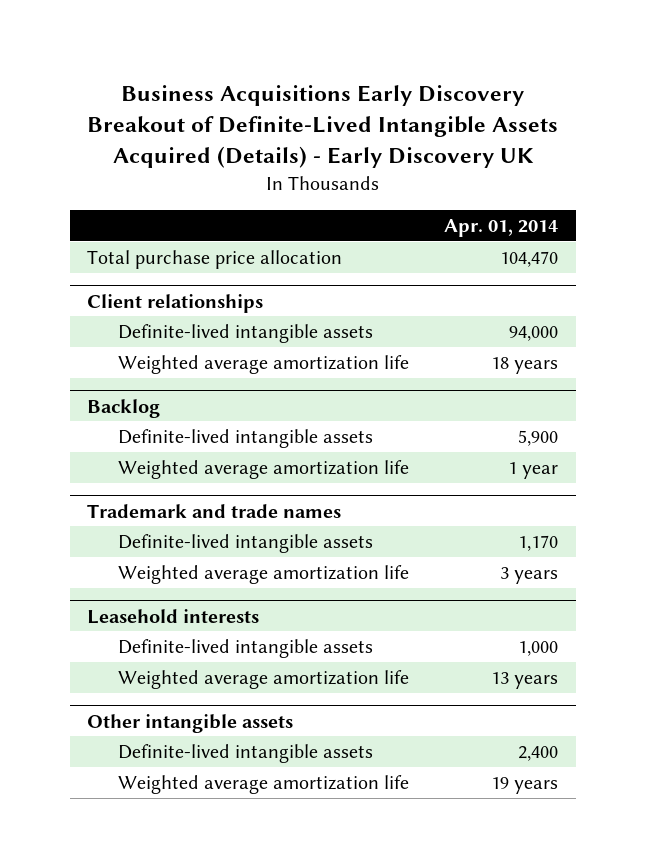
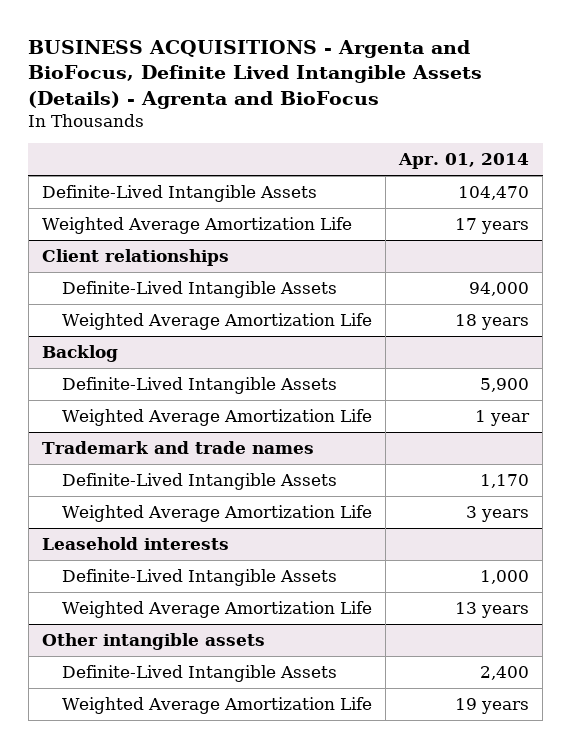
- Business Acquisitions Early Discovery Breakout of Definite-Lived Intangible Assets Acquired (Details) - Early Discovery UK
+ BUSINESS ACQUISITIONS - Argenta and BioFocus, Definite Lived Intangible Assets (Details) - Agrenta and BioFocus
- Total purchase price allocation | 104,470
+ Definite-Lived Intangible Assets | 104,470
+ Weighted Average Amortization Life | 17 years
@ Client relationships
- Definite-lived intangible assets | 94,000
- Weighted average amortization life | 18 years
+ Definite-Lived Intangible Assets | 94,000
+ Weighted Average Amortization Life | 18 years
@ Backlog
- Definite-lived intangible assets | 5,900
- Weighted average amortization life | 1 year
+ Definite-Lived Intangible Assets | 5,900
+ Weighted Average Amortization Life | 1 year
@ Trademark and trade names
- Definite-lived intangible assets | 1,170
- Weighted average amortization life | 3 years
+ Definite-Lived Intangible Assets | 1,170
+ Weighted Average Amortization Life | 3 years
@ Leasehold interests
- Definite-lived intangible assets | 1,000
- Weighted average amortization life | 13 years
+ Definite-Lived Intangible Assets | 1,000
+ Weighted Average Amortization Life | 13 years
@ Other intangible assets
- Definite-lived intangible assets | 2,400
- Weighted average amortization life | 19 years
+ Definite-Lived Intangible Assets | 2,400
+ Weighted Average Amortization Life | 19 years

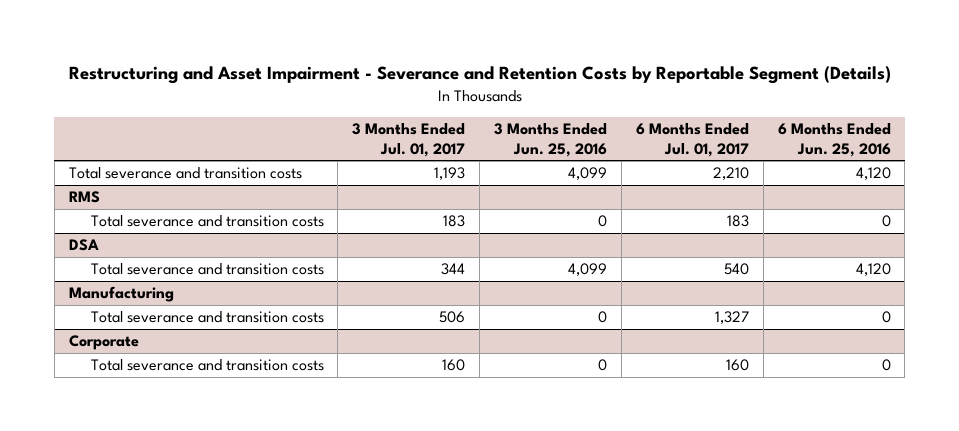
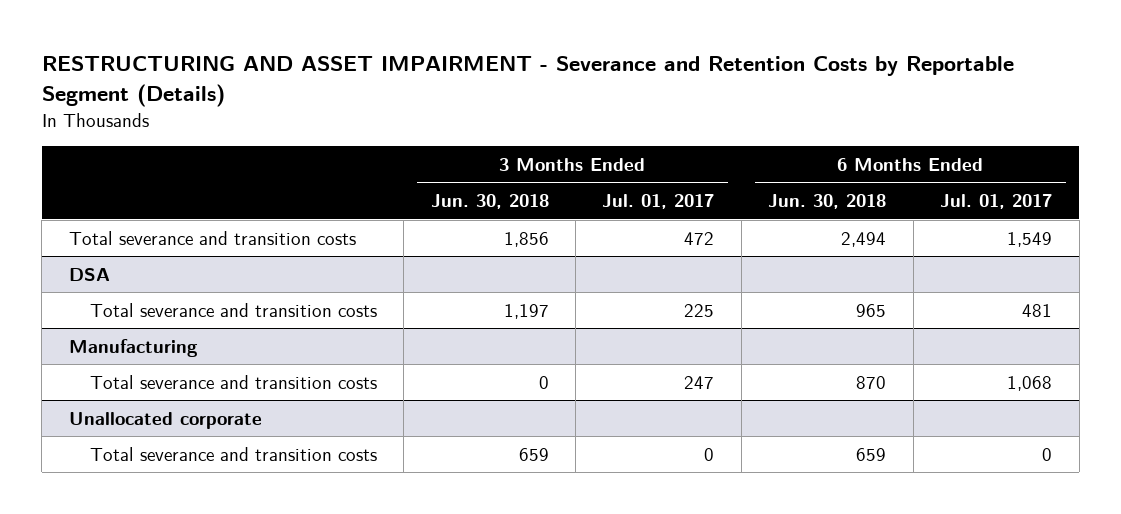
- Restructuring and Asset Impairment - Severance and Retention Costs by Reportable Segment (Details)
+ RESTRUCTURING AND ASSET IMPAIRMENT - Severance and Retention Costs by Reportable Segment (Details)
- | 3 Months Ended Jul. 01, 2017 | 3 Months Ended Jun. 25, 2016 | 6 Months Ended Jul. 01, 2017 | 6 Months Ended Jun. 25, 2016
+ | 3 Months Ended Jun. 30, 2018 | 3 Months Ended Jul. 01, 2017 | 6 Months Ended Jun. 30, 2018 | 6 Months Ended Jul. 01, 2017
- Total severance and transition costs | 1,193 | 4,099 | 2,210 | 4,120
- RMS
- Total severance and transition costs | 183 | 0 | 183 | 0
+ Total severance and transition costs | 1,856 | 472 | 2,494 | 1,549
@ DSA
- Total severance and transition costs | 344 | 4,099 | 540 | 4,120
+ Total severance and transition costs | 1,197 | 225 | 965 | 481
@ Manufacturing
- Total severance and transition costs | 506 | 0 | 1,327 | 0
- Corporate
- Total severance and transition costs | 160 | 0 | 160 | 0
@ Manufacturing
+ Total severance and transition costs | 0 | 247 | 870 | 1,068
+ Unallocated corporate
+ Total severance and transition costs | 659 | 0 | 659 | 0

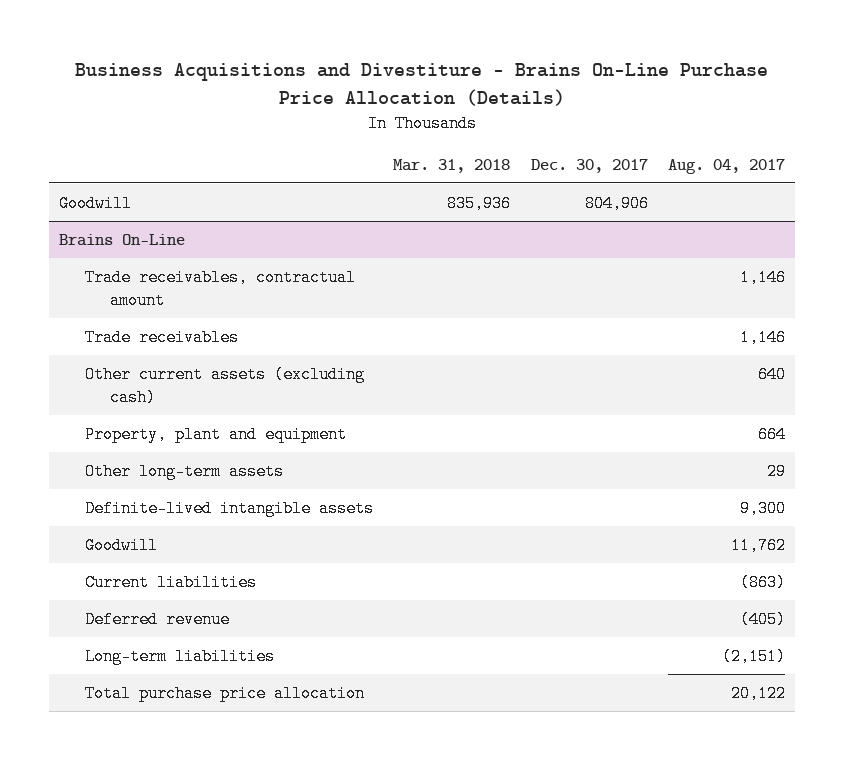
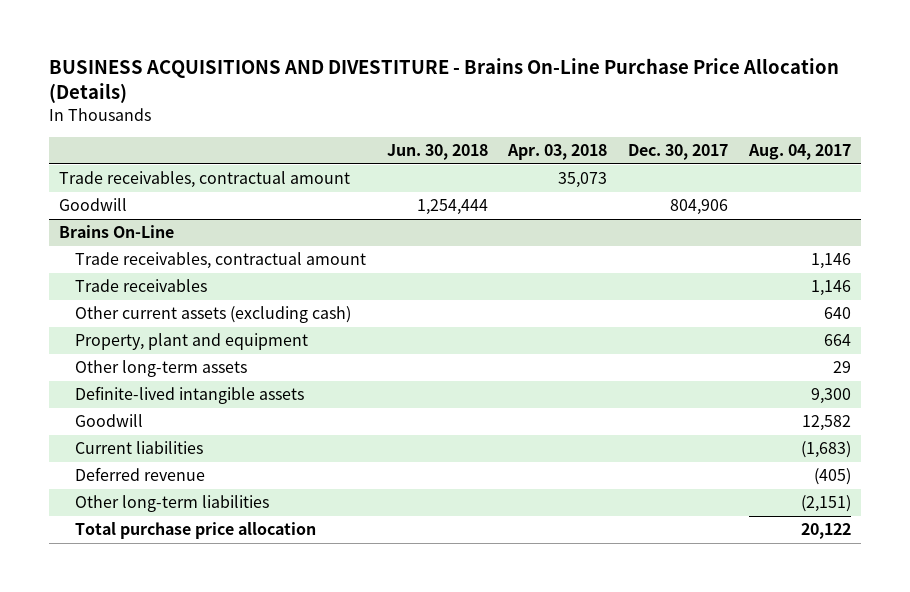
- Business Acquisitions and Divestiture - Brains On-Line Purchase Price Allocation (Details)
+ BUSINESS ACQUISITIONS AND DIVESTITURE - Brains On-Line Purchase Price Allocation (Details)
- | Mar. 31, 2018 | Dec. 30, 2017 | Aug. 04, 2017
+ | Jun. 30, 2018 | Apr. 03, 2018 | Dec. 30, 2017 | Aug. 04, 2017
+ Trade receivables, contractual amount | | 35,073 | |
@ Brains On-Line
- Goodwill | | | 11,762
- Current liabilities | | | (863)
+ Goodwill | | | | 12,582
+ Current liabilities | | | | (1,683)
- Long-term liabilities | | | (2,151)
+ Other long-term liabilities | | | | (2,151)

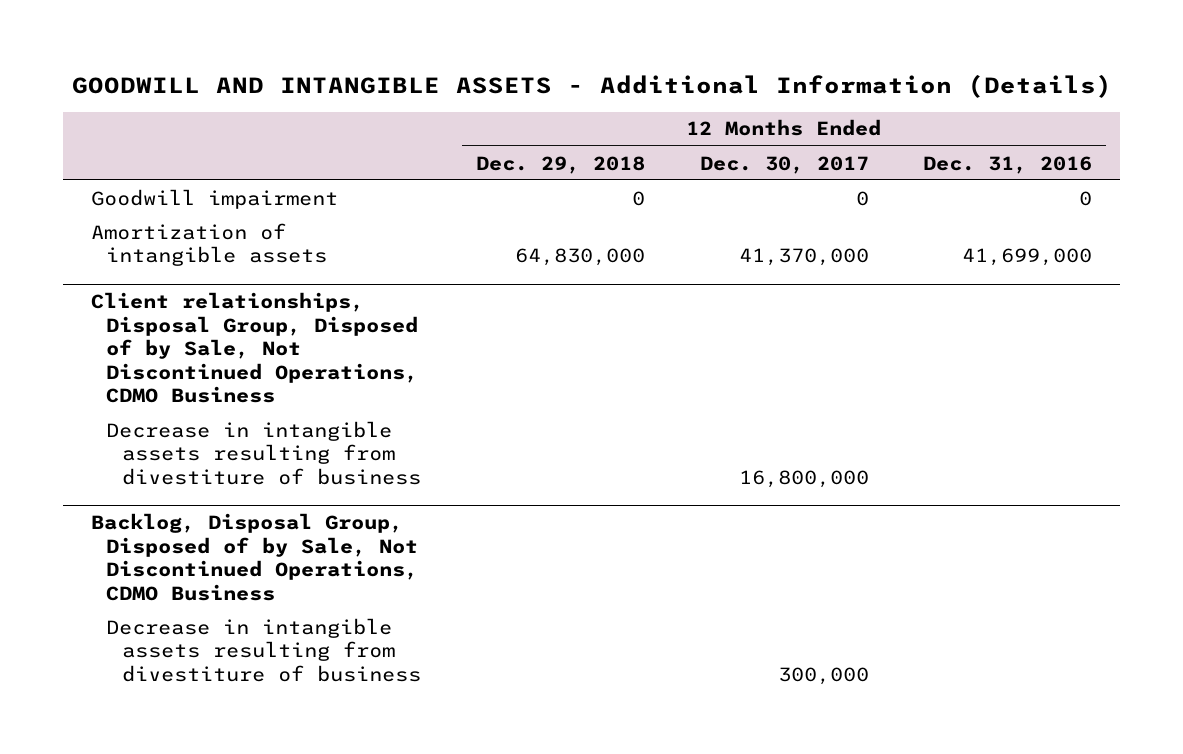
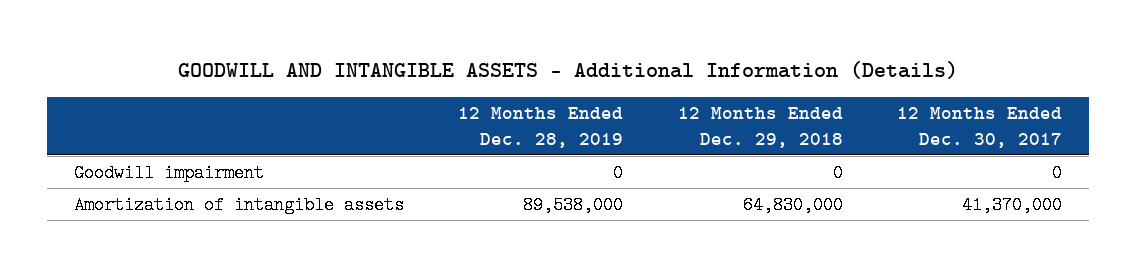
- | 12 Months Ended Dec. 29, 2018 | 12 Months Ended Dec. 30, 2017 | 12 Months Ended Dec. 31, 2016
+ | 12 Months Ended Dec. 28, 2019 | 12 Months Ended Dec. 29, 2018 | 12 Months Ended Dec. 30, 2017
- Client relationships, Disposal Group, Disposed of by Sale, Not Discontinued Operations, CDMO Business
- Decrease in intangible assets resulting from divestiture of business | | 16,800,000 |
- Backlog, Disposal Group, Disposed of by Sale, Not Discontinued Operations, CDMO Business
- Decrease in intangible assets resulting from divestiture of business | | 300,000 |

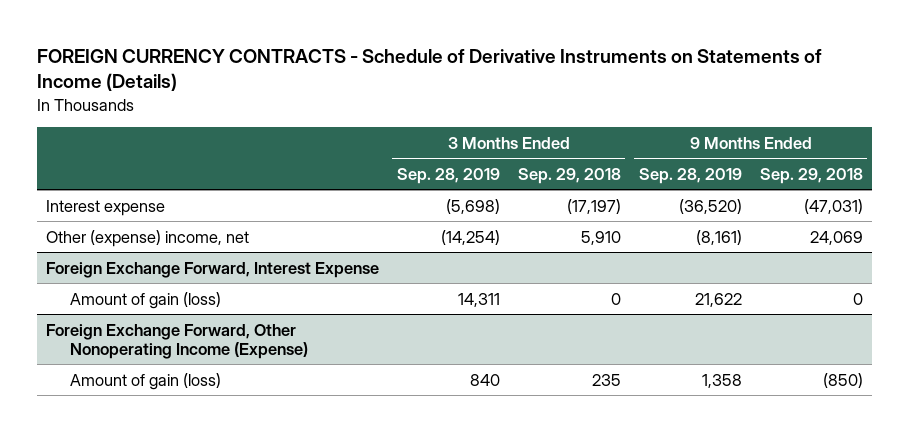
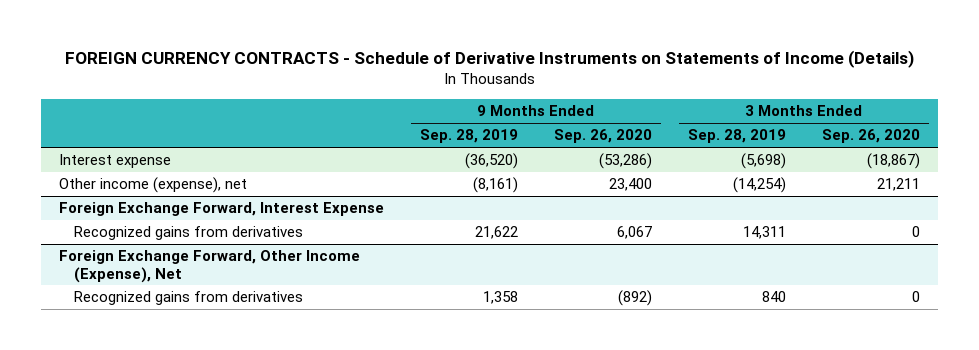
- | 3 Months Ended Sep. 28, 2019 | 3 Months Ended Sep. 29, 2018 | 9 Months Ended Sep. 28, 2019 | 9 Months Ended Sep. 29, 2018
+ | 9 Months Ended Sep. 28, 2019 | 9 Months Ended Sep. 26, 2020 | 3 Months Ended Sep. 28, 2019 | 3 Months Ended Sep. 26, 2020
- Other (expense) income, net | (14,254) | 5,910 | (8,161) | 24,069
+ Other income (expense), net | (8,161) | 23,400 | (14,254) | 21,211
@ Foreign Exchange Forward, Interest Expense
- Amount of gain (loss) | 14,311 | 0 | 21,622 | 0
- Foreign Exchange Forward, Other Nonoperating Income (Expense)
- Amount of gain (loss) | 840 | 235 | 1,358 | (850)
@ Foreign Exchange Forward, Interest Expense
+ Recognized gains from derivatives | 21,622 | 6,067 | 14,311 | 0
+ Foreign Exchange Forward, Other Income (Expense), Net
+ Recognized gains from derivatives | 1,358 | (892) | 840 | 0

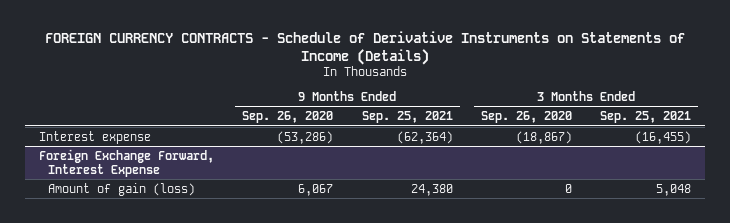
- | 9 Months Ended Sep. 28, 2019 | 9 Months Ended Sep. 26, 2020 | 3 Months Ended Sep. 28, 2019 | 3 Months Ended Sep. 26, 2020
+ | 9 Months Ended Sep. 26, 2020 | 9 Months Ended Sep. 25, 2021 | 3 Months Ended Sep. 26, 2020 | 3 Months Ended Sep. 25, 2021
- Other income (expense), net | (8,161) | 23,400 | (14,254) | 21,211
@ Foreign Exchange Forward, Interest Expense
- Recognized gains from derivatives | 21,622 | 6,067 | 14,311 | 0
- Foreign Exchange Forward, Other Income (Expense), Net
- Recognized gains from derivatives | 1,358 | (892) | 840 | 0
@ Foreign Exchange Forward, Interest Expense
+ Amount of gain (loss) | 6,067 | 24,380 | 0 | 5,048

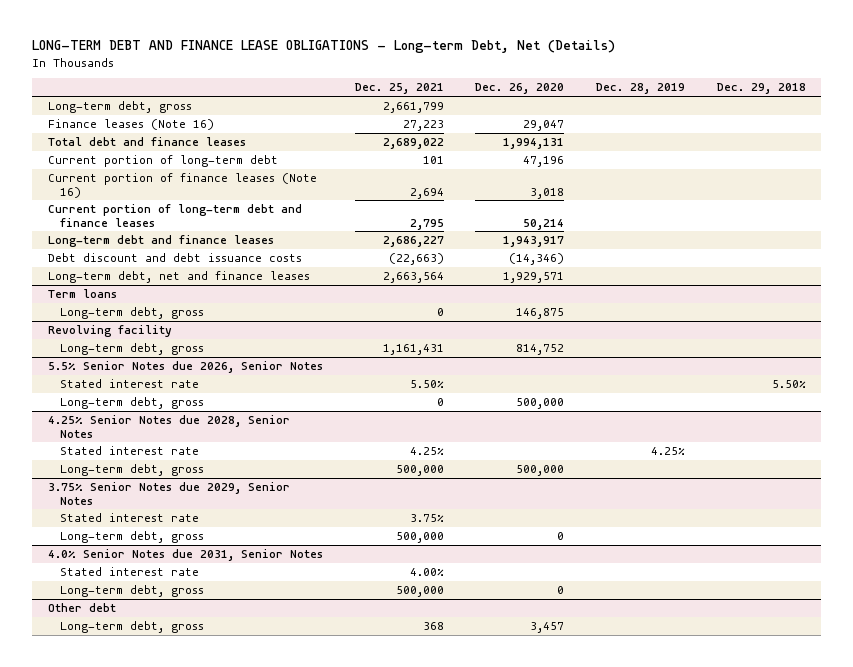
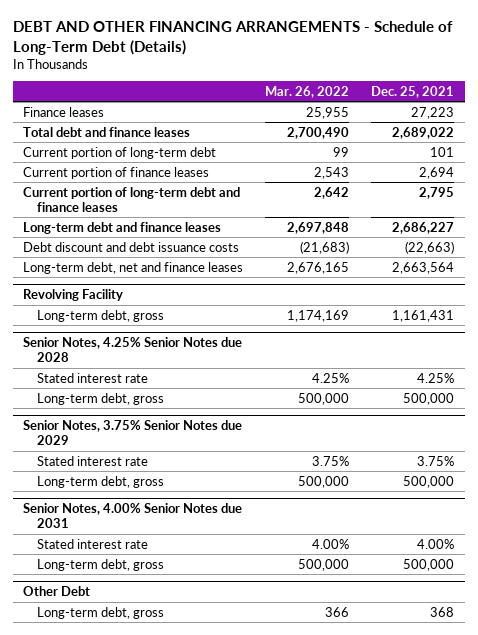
- LONG-TERM DEBT AND FINANCE LEASE OBLIGATIONS - Long-term Debt, Net (Details)
+ DEBT AND OTHER FINANCING ARRANGEMENTS - Schedule of Long-Term Debt (Details)
- | Dec. 25, 2021 | Dec. 26, 2020 | Dec. 28, 2019 | Dec. 29, 2018
+ | Mar. 26, 2022 | Dec. 25, 2021
- Long-term debt, gross | 2,661,799 | | |
- Finance leases (Note 16) | 27,223 | 29,047 | |
+ Finance leases | 25,955 | 27,223
- Current portion of finance leases (Note 16) | 2,694 | 3,018 | |
+ Current portion of finance leases | 2,543 | 2,694
- Term loans
- Long-term debt, gross | 0 | 146,875 | |
- Revolving facility
+ Revolving Facility
- 5.5% Senior Notes due 2026, Senior Notes
- Stated interest rate | 5.50% | | | 5.50%
- Long-term debt, gross | 0 | 500,000 | |
- 4.25% Senior Notes due 2028, Senior Notes
+ Senior Notes, 4.25% Senior Notes due 2028
- 3.75% Senior Notes due 2029, Senior Notes
+ Senior Notes, 3.75% Senior Notes due 2029
- 4.0% Senior Notes due 2031, Senior Notes
+ Senior Notes, 4.00% Senior Notes due 2031
- Other debt
+ Other Debt

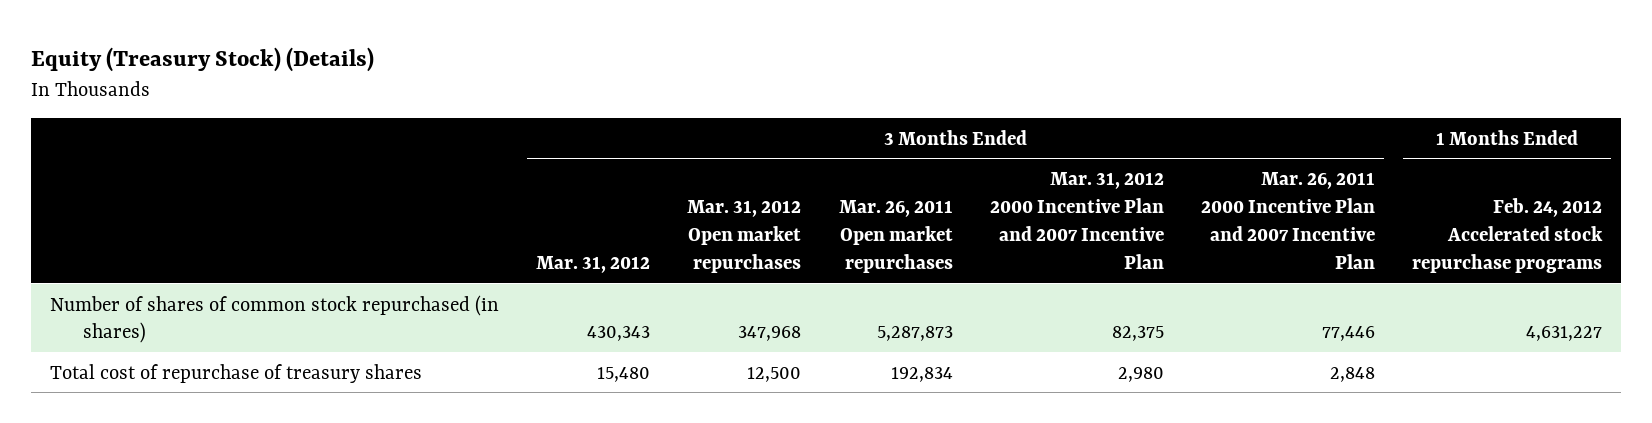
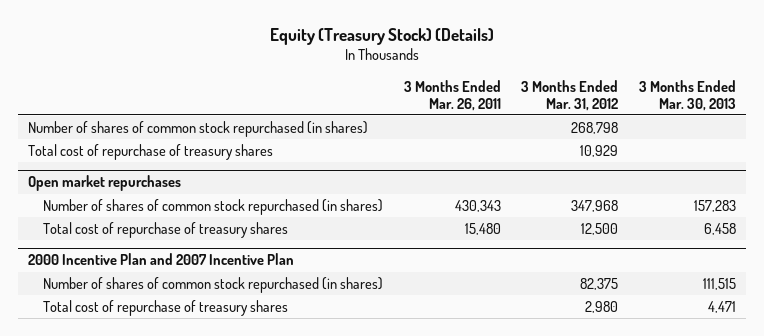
- | 3 Months Ended Mar. 31, 2012 | 3 Months Ended Mar. 31, 2012 Open market repurchases | 3 Months Ended Mar. 26, 2011 Open market repurchases | 3 Months Ended Mar. 31, 2012 2000 Incentive Plan and 2007 Incentive Plan | 3 Months Ended Mar. 26, 2011 2000 Incentive Plan and 2007 Incentive Plan | 1 Months Ended Feb. 24, 2012 Accelerated stock repurchase programs
+ | 3 Months Ended Mar. 26, 2011 | 3 Months Ended Mar. 31, 2012 | 3 Months Ended Mar. 30, 2013
- Number of shares of common stock repurchased (in shares) | 430,343 | 347,968 | 5,287,873 | 82,375 | 77,446 | 4,631,227
- Total cost of repurchase of treasury shares | 15,480 | 12,500 | 192,834 | 2,980 | 2,848 |
+ Number of shares of common stock repurchased (in shares) | | 268,798 |
+ Total cost of repurchase of treasury shares | | 10,929 |
+ Open market repurchases
+ Number of shares of common stock repurchased (in shares) | 430,343 | 347,968 | 157,283
+ Total cost of repurchase of treasury shares | 15,480 | 12,500 | 6,458
+ 2000 Incentive Plan and 2007 Incentive Plan
+ Number of shares of common stock repurchased (in shares) | | 82,375 | 111,515
+ Total cost of repurchase of treasury shares | | 2,980 | 4,471

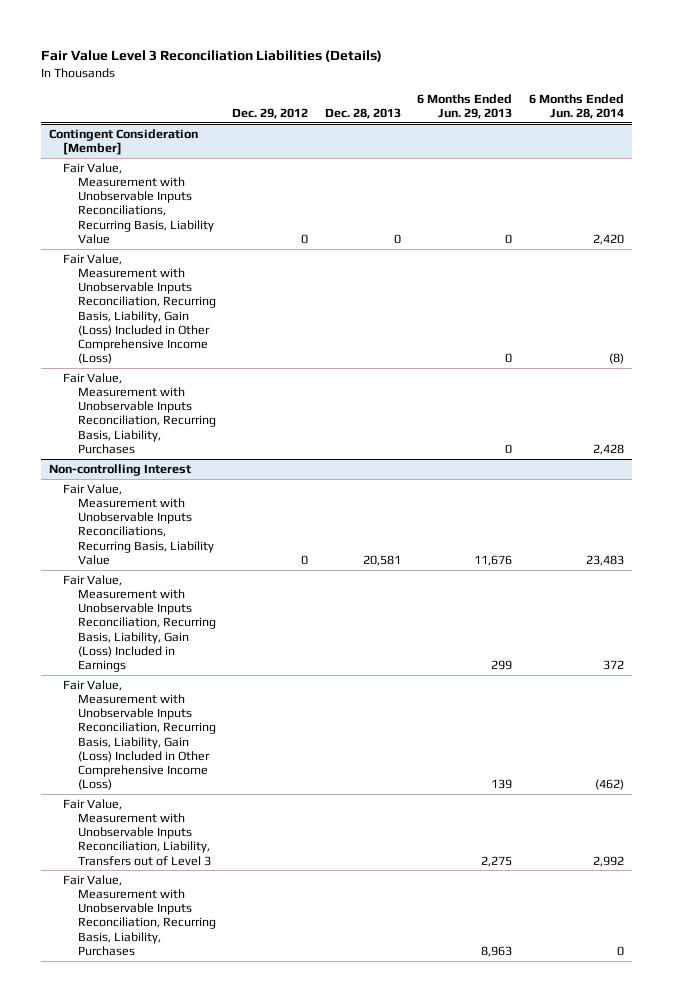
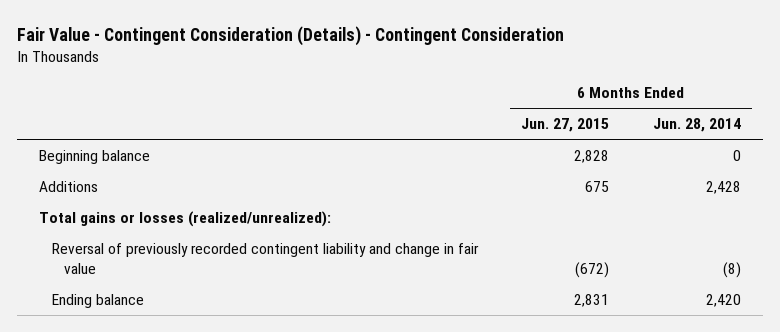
- Fair Value Level 3 Reconciliation Liabilities (Details)
+ Fair Value - Contingent Consideration (Details) - Contingent Consideration
- | Dec. 29, 2012 | Dec. 28, 2013 | 6 Months Ended Jun. 29, 2013 | 6 Months Ended Jun. 28, 2014
+ | 6 Months Ended Jun. 27, 2015 | 6 Months Ended Jun. 28, 2014
- Contingent Consideration [Member]
- Fair Value, Measurement with Unobservable Inputs Reconciliations, Recurring Basis, Liability Value | 0 | 0 | 0 | 2,420
- Fair Value, Measurement with Unobservable Inputs Reconciliation, Recurring Basis, Liability, Gain (Loss) Included in Other Comprehensive Income (Loss) | | | 0 | (8)
- Fair Value, Measurement with Unobservable Inputs Reconciliation, Recurring Basis, Liability, Purchases | | | 0 | 2,428
- Non-controlling Interest
- Fair Value, Measurement with Unobservable Inputs Reconciliations, Recurring Basis, Liability Value | 0 | 20,581 | 11,676 | 23,483
- Fair Value, Measurement with Unobservable Inputs Reconciliation, Recurring Basis, Liability, Gain (Loss) Included in Earnings | | | 299 | 372
- Fair Value, Measurement with Unobservable Inputs Reconciliation, Recurring Basis, Liability, Gain (Loss) Included in Other Comprehensive Income (Loss) | | | 139 | (462)
- Fair Value, Measurement with Unobservable Inputs Reconciliation, Liability, Transfers out of Level 3 | | | 2,275 | 2,992
- Fair Value, Measurement with Unobservable Inputs Reconciliation, Recurring Basis, Liability, Purchases | | | 8,963 | 0
+ Beginning balance | 2,828 | 0
+ Additions | 675 | 2,428
+ Total gains or losses (realized/unrealized):
+ Reversal of previously recorded contingent liability and change in fair value | (672) | (8)
+ Ending balance | 2,831 | 2,420

